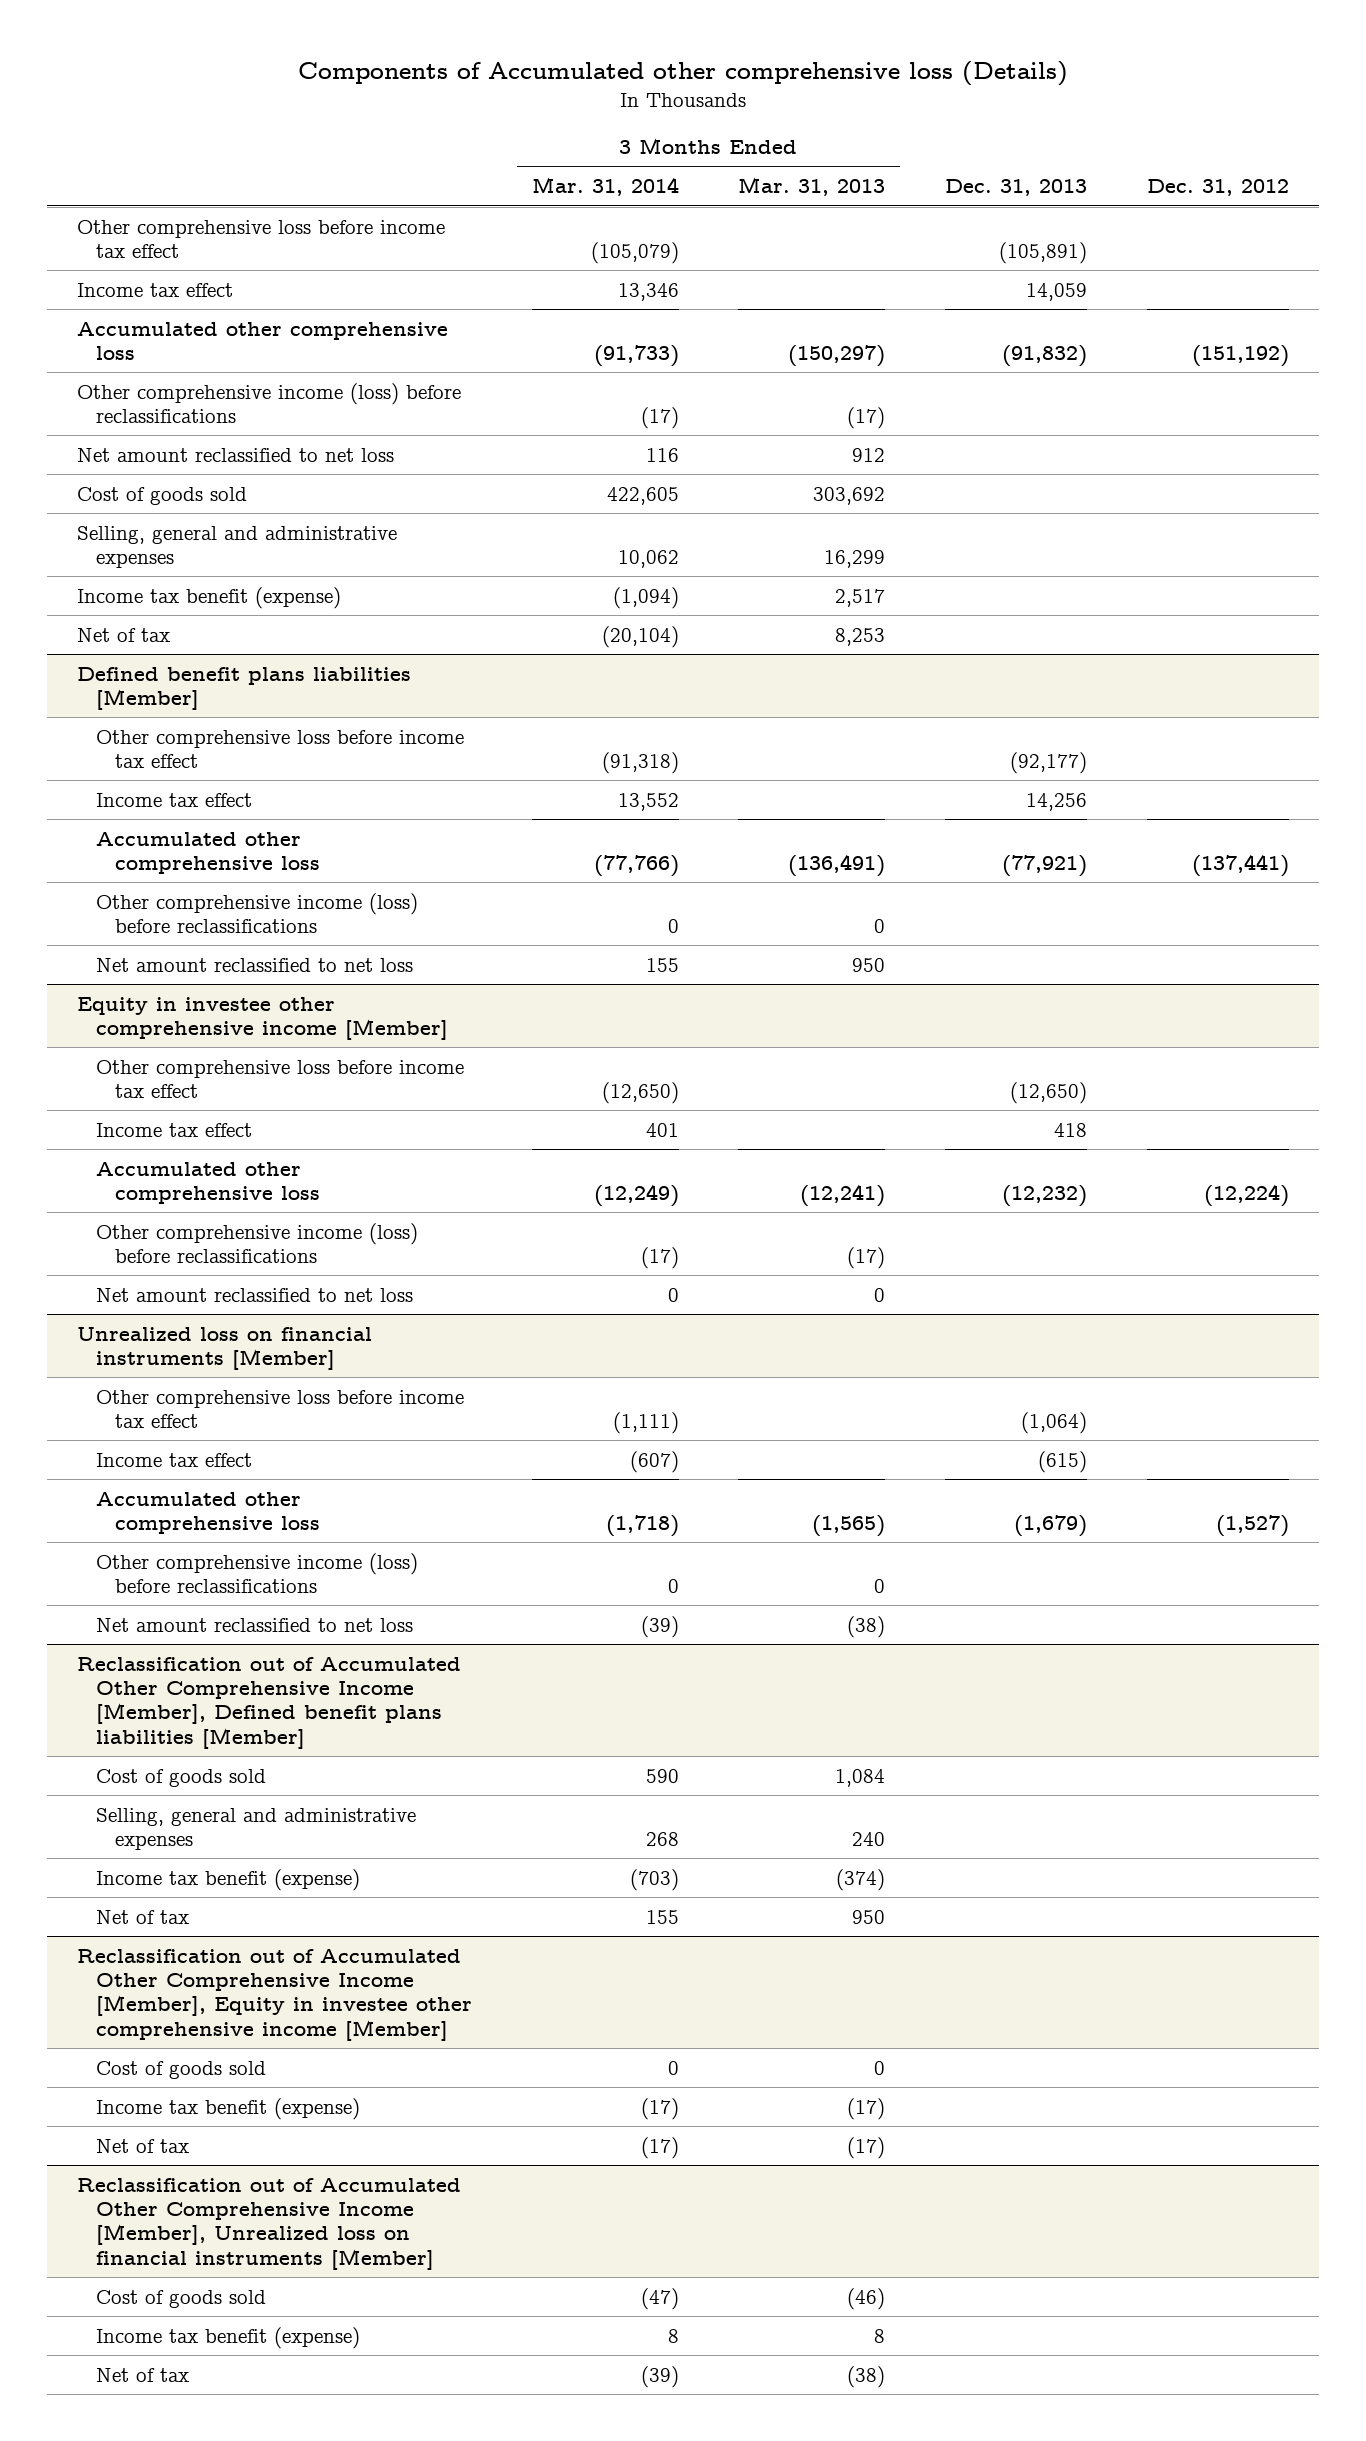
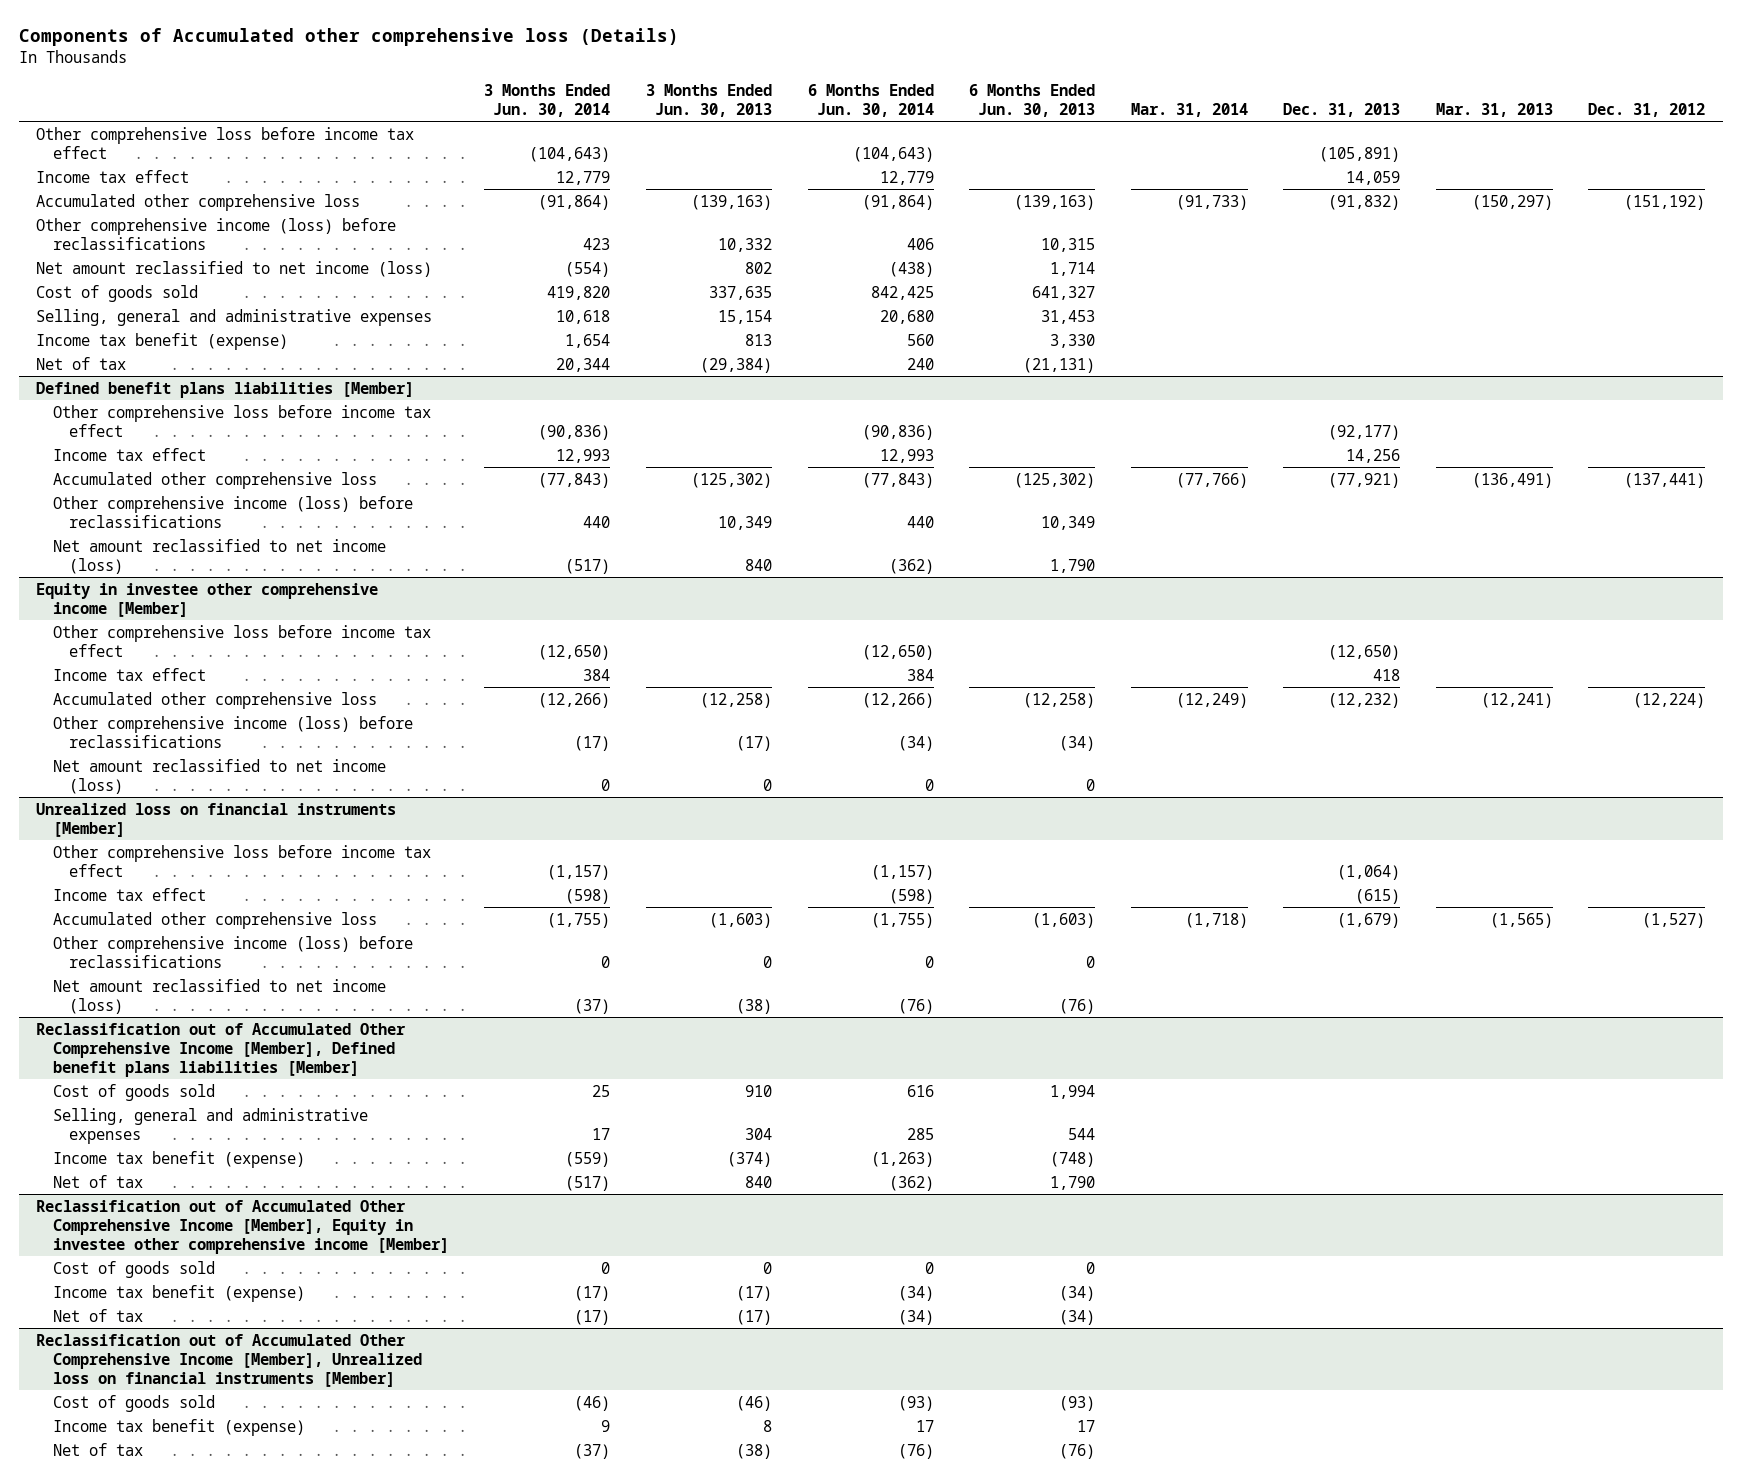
- | 3 Months Ended Mar. 31, 2014 | 3 Months Ended Mar. 31, 2013 | Dec. 31, 2013 | Dec. 31, 2012
+ | 3 Months Ended Jun. 30, 2014 | 3 Months Ended Jun. 30, 2013 | 6 Months Ended Jun. 30, 2014 | 6 Months Ended Jun. 30, 2013 | Mar. 31, 2014 | Dec. 31, 2013 | Mar. 31, 2013 | Dec. 31, 2012
- Net amount reclassified to net loss | 116 | 912 | |
+ Net amount reclassified to net income (loss) | (554) | 802 | (438) | 1,714 | | | |
@ Defined benefit plans liabilities [Member]
- Net amount reclassified to net loss | 155 | 950 | |
+ Net amount reclassified to net income (loss) | (517) | 840 | (362) | 1,790 | | | |
@ Equity in investee other comprehensive income [Member]
- Net amount reclassified to net loss | 0 | 0 | |
+ Net amount reclassified to net income (loss) | 0 | 0 | 0 | 0 | | | |
@ Unrealized loss on financial instruments [Member]
- Net amount reclassified to net loss | (39) | (38) | |
+ Net amount reclassified to net income (loss) | (37) | (38) | (76) | (76) | | | |

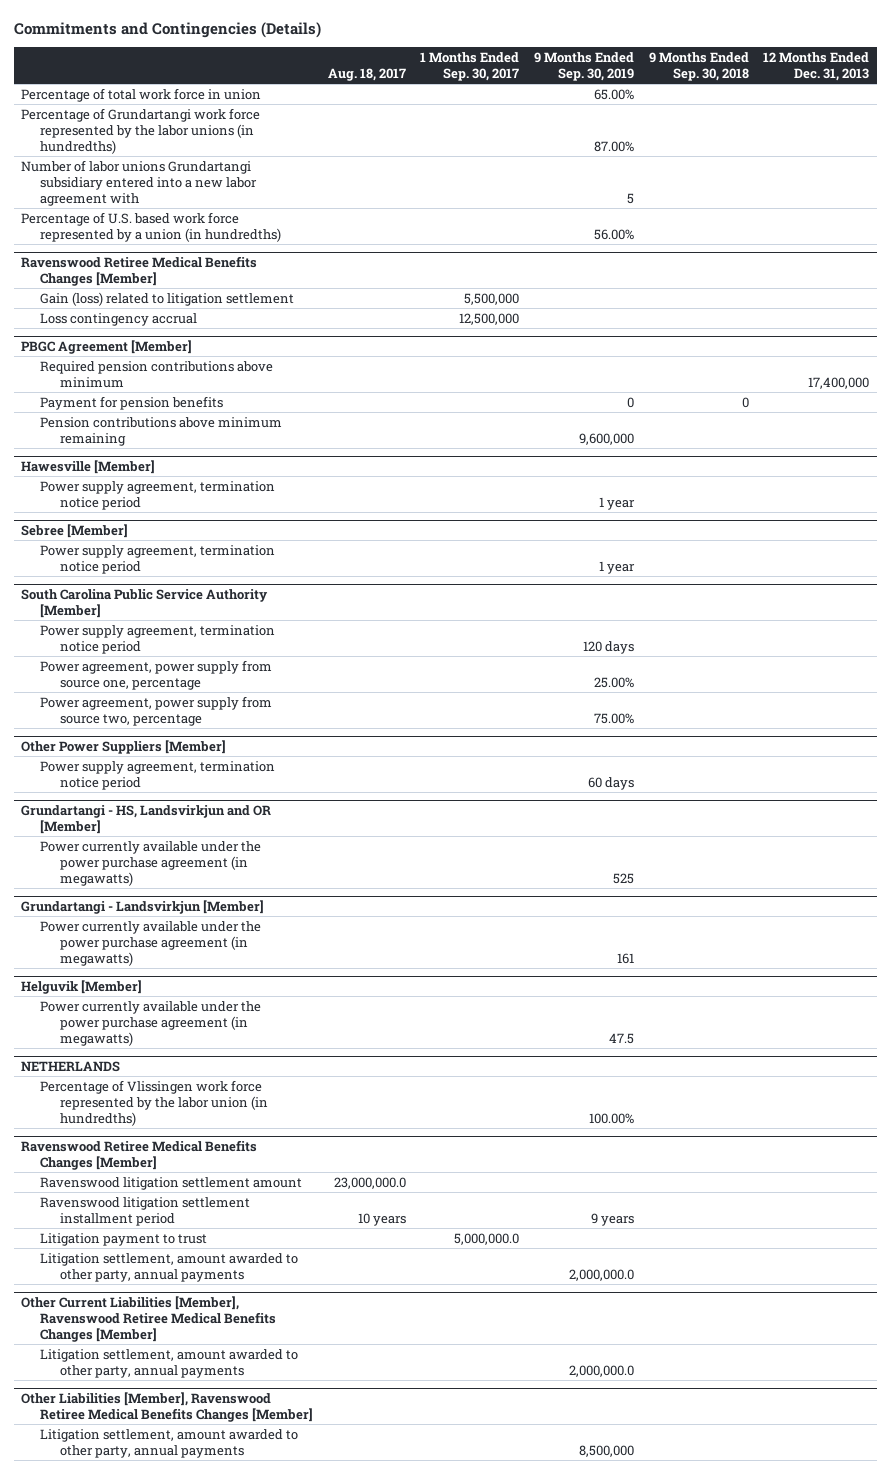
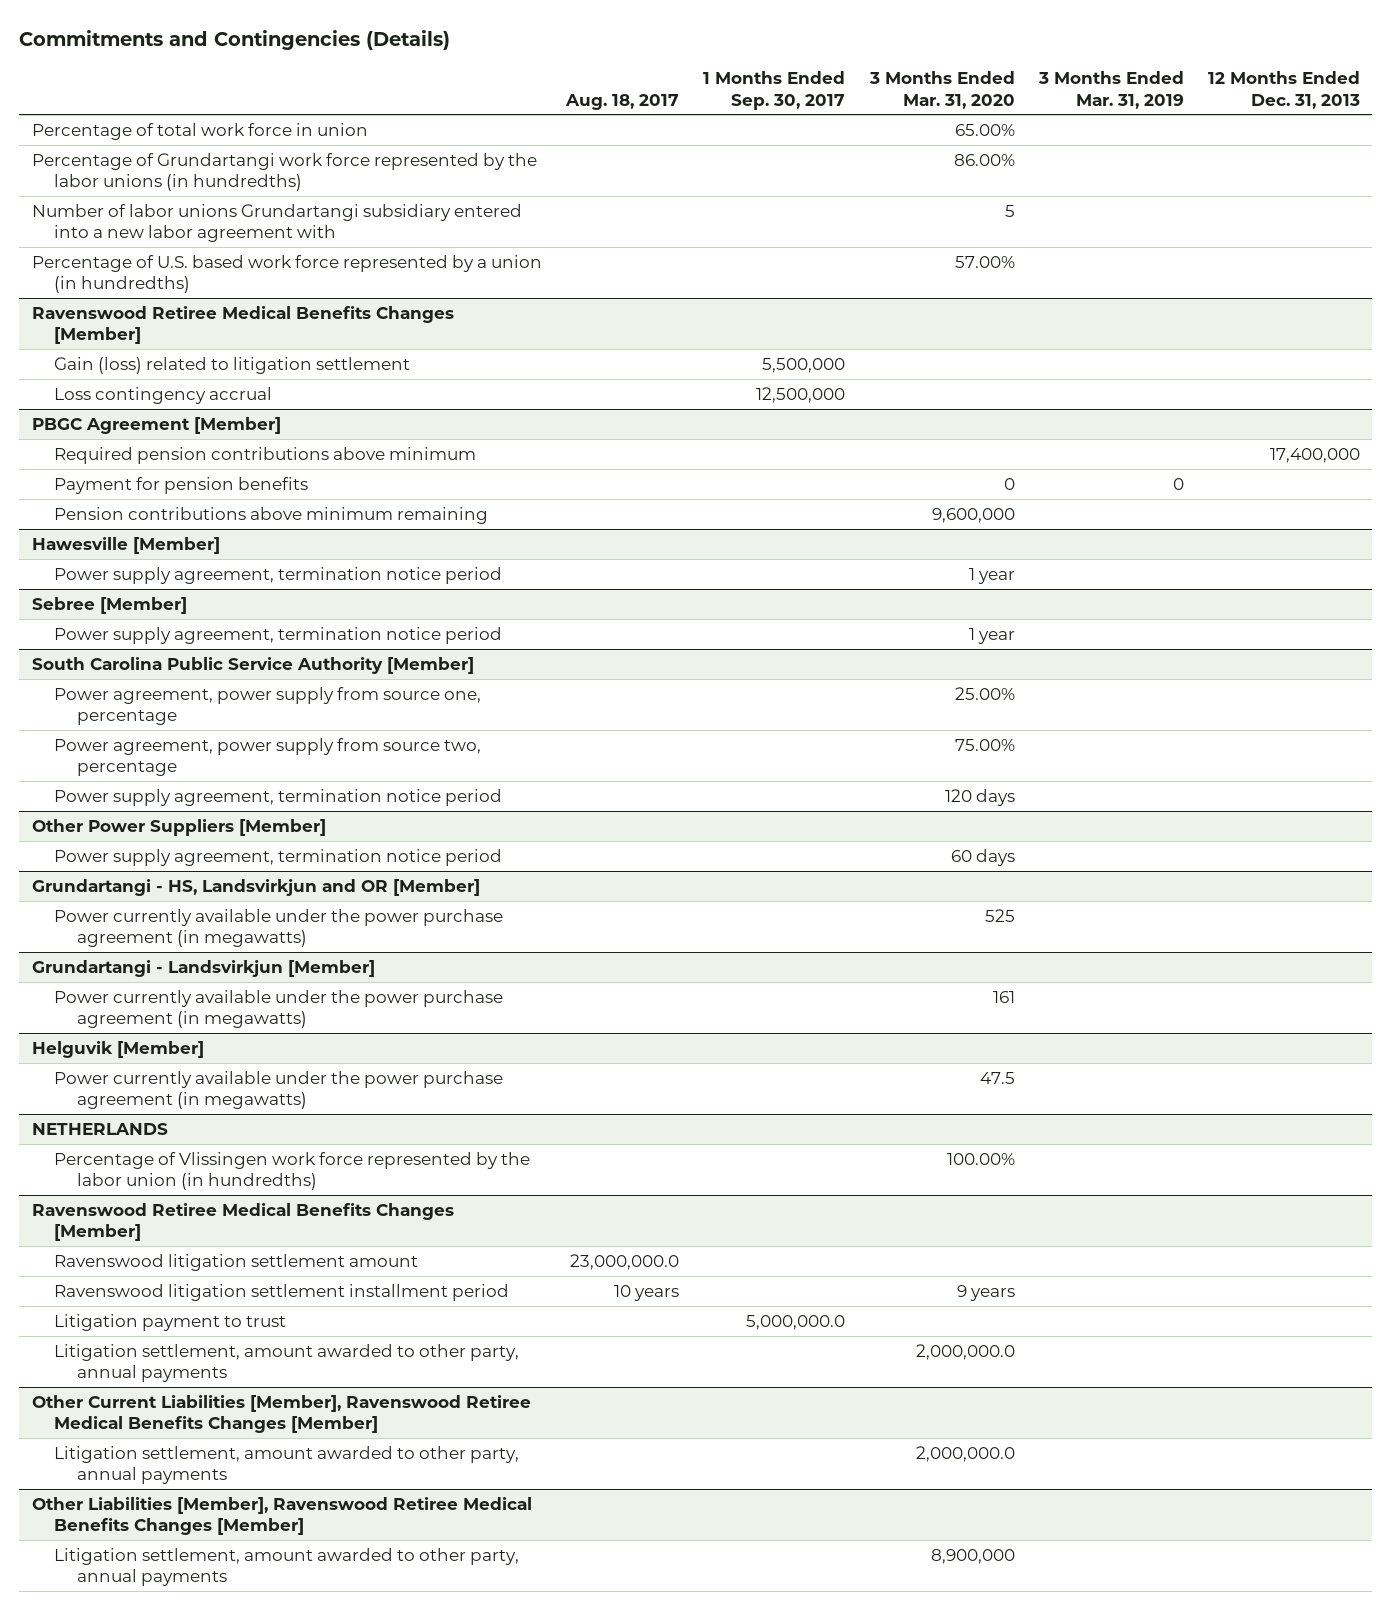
- | Aug. 18, 2017 | 1 Months Ended Sep. 30, 2017 | 9 Months Ended Sep. 30, 2019 | 9 Months Ended Sep. 30, 2018 | 12 Months Ended Dec. 31, 2013
+ | Aug. 18, 2017 | 1 Months Ended Sep. 30, 2017 | 3 Months Ended Mar. 31, 2020 | 3 Months Ended Mar. 31, 2019 | 12 Months Ended Dec. 31, 2013
@ South Carolina Public Service Authority [Member]
moved down: Power supply agreement, termination notice period | | | 120 days | |

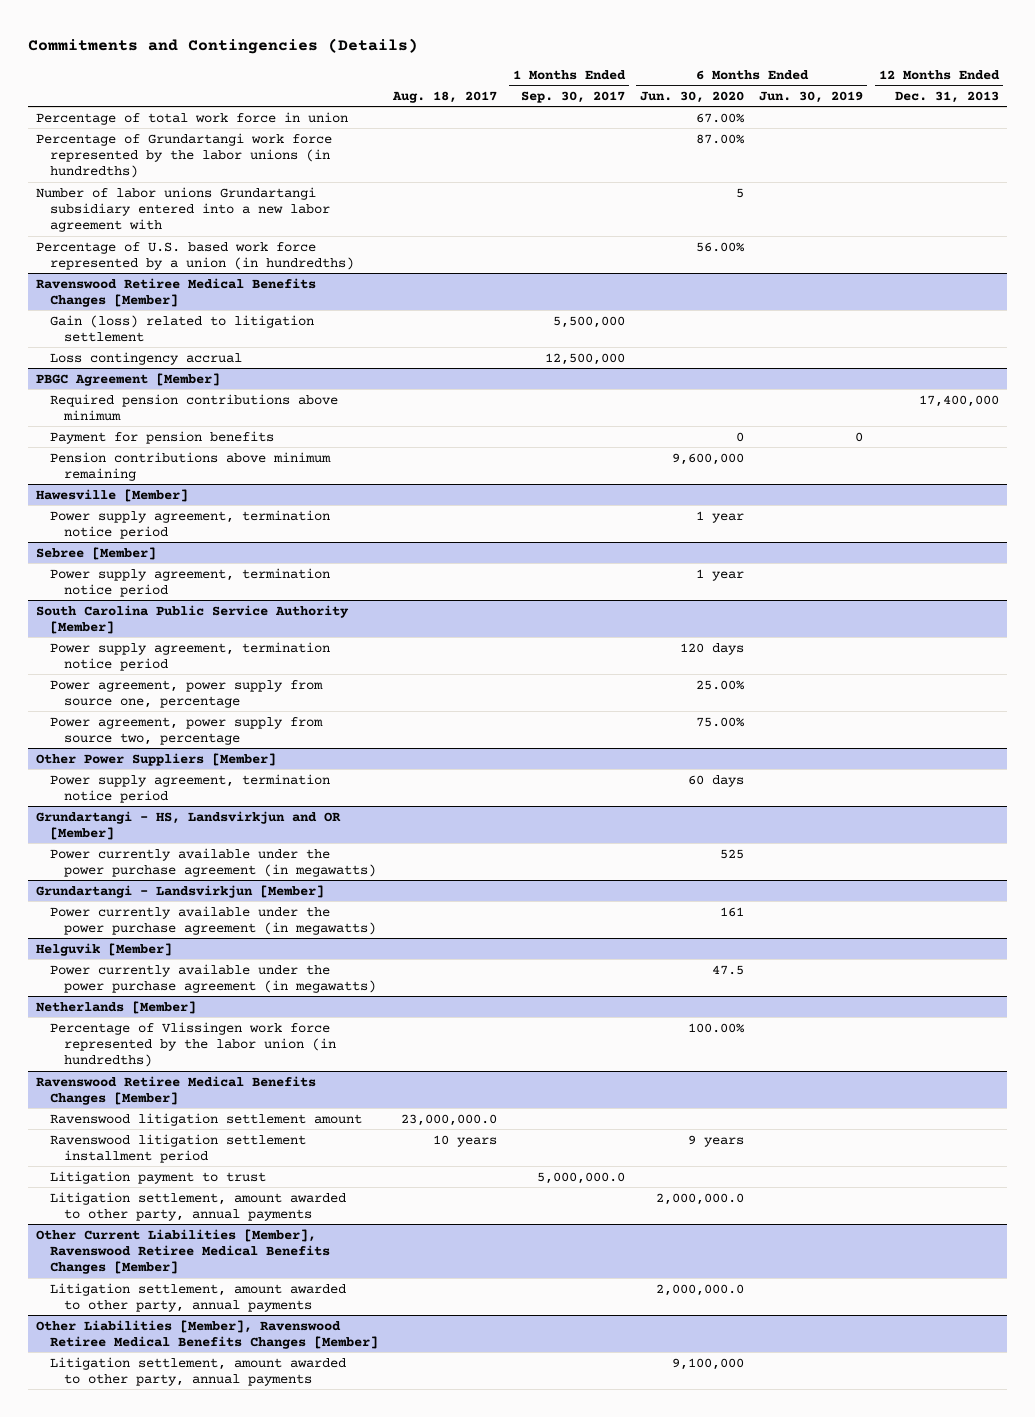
- | Aug. 18, 2017 | 1 Months Ended Sep. 30, 2017 | 3 Months Ended Mar. 31, 2020 | 3 Months Ended Mar. 31, 2019 | 12 Months Ended Dec. 31, 2013
+ | Aug. 18, 2017 | 1 Months Ended Sep. 30, 2017 | 6 Months Ended Jun. 30, 2020 | 6 Months Ended Jun. 30, 2019 | 12 Months Ended Dec. 31, 2013
@ South Carolina Public Service Authority [Member]
moved up: Power supply agreement, termination notice period | | | 120 days | |
- NETHERLANDS
+ Netherlands [Member]

